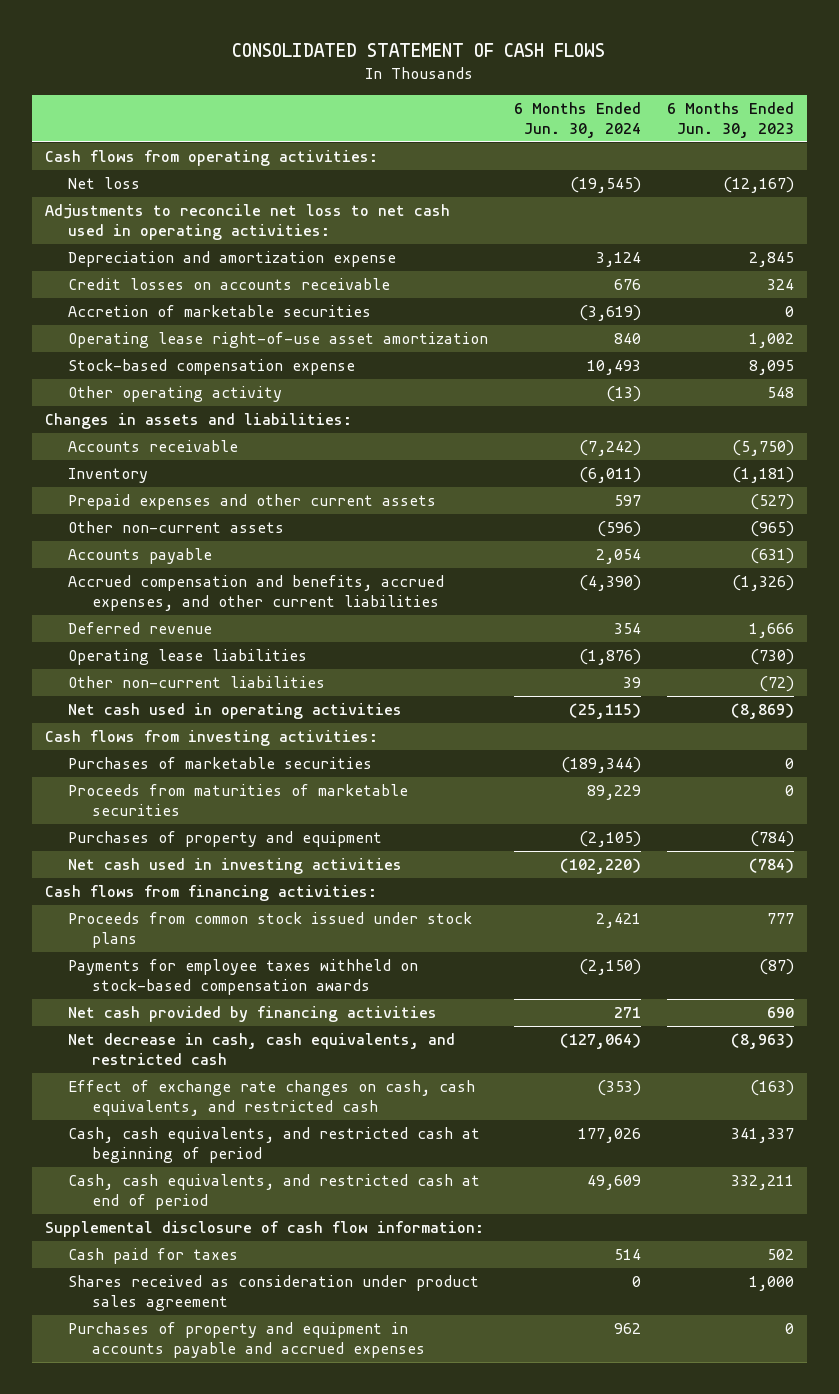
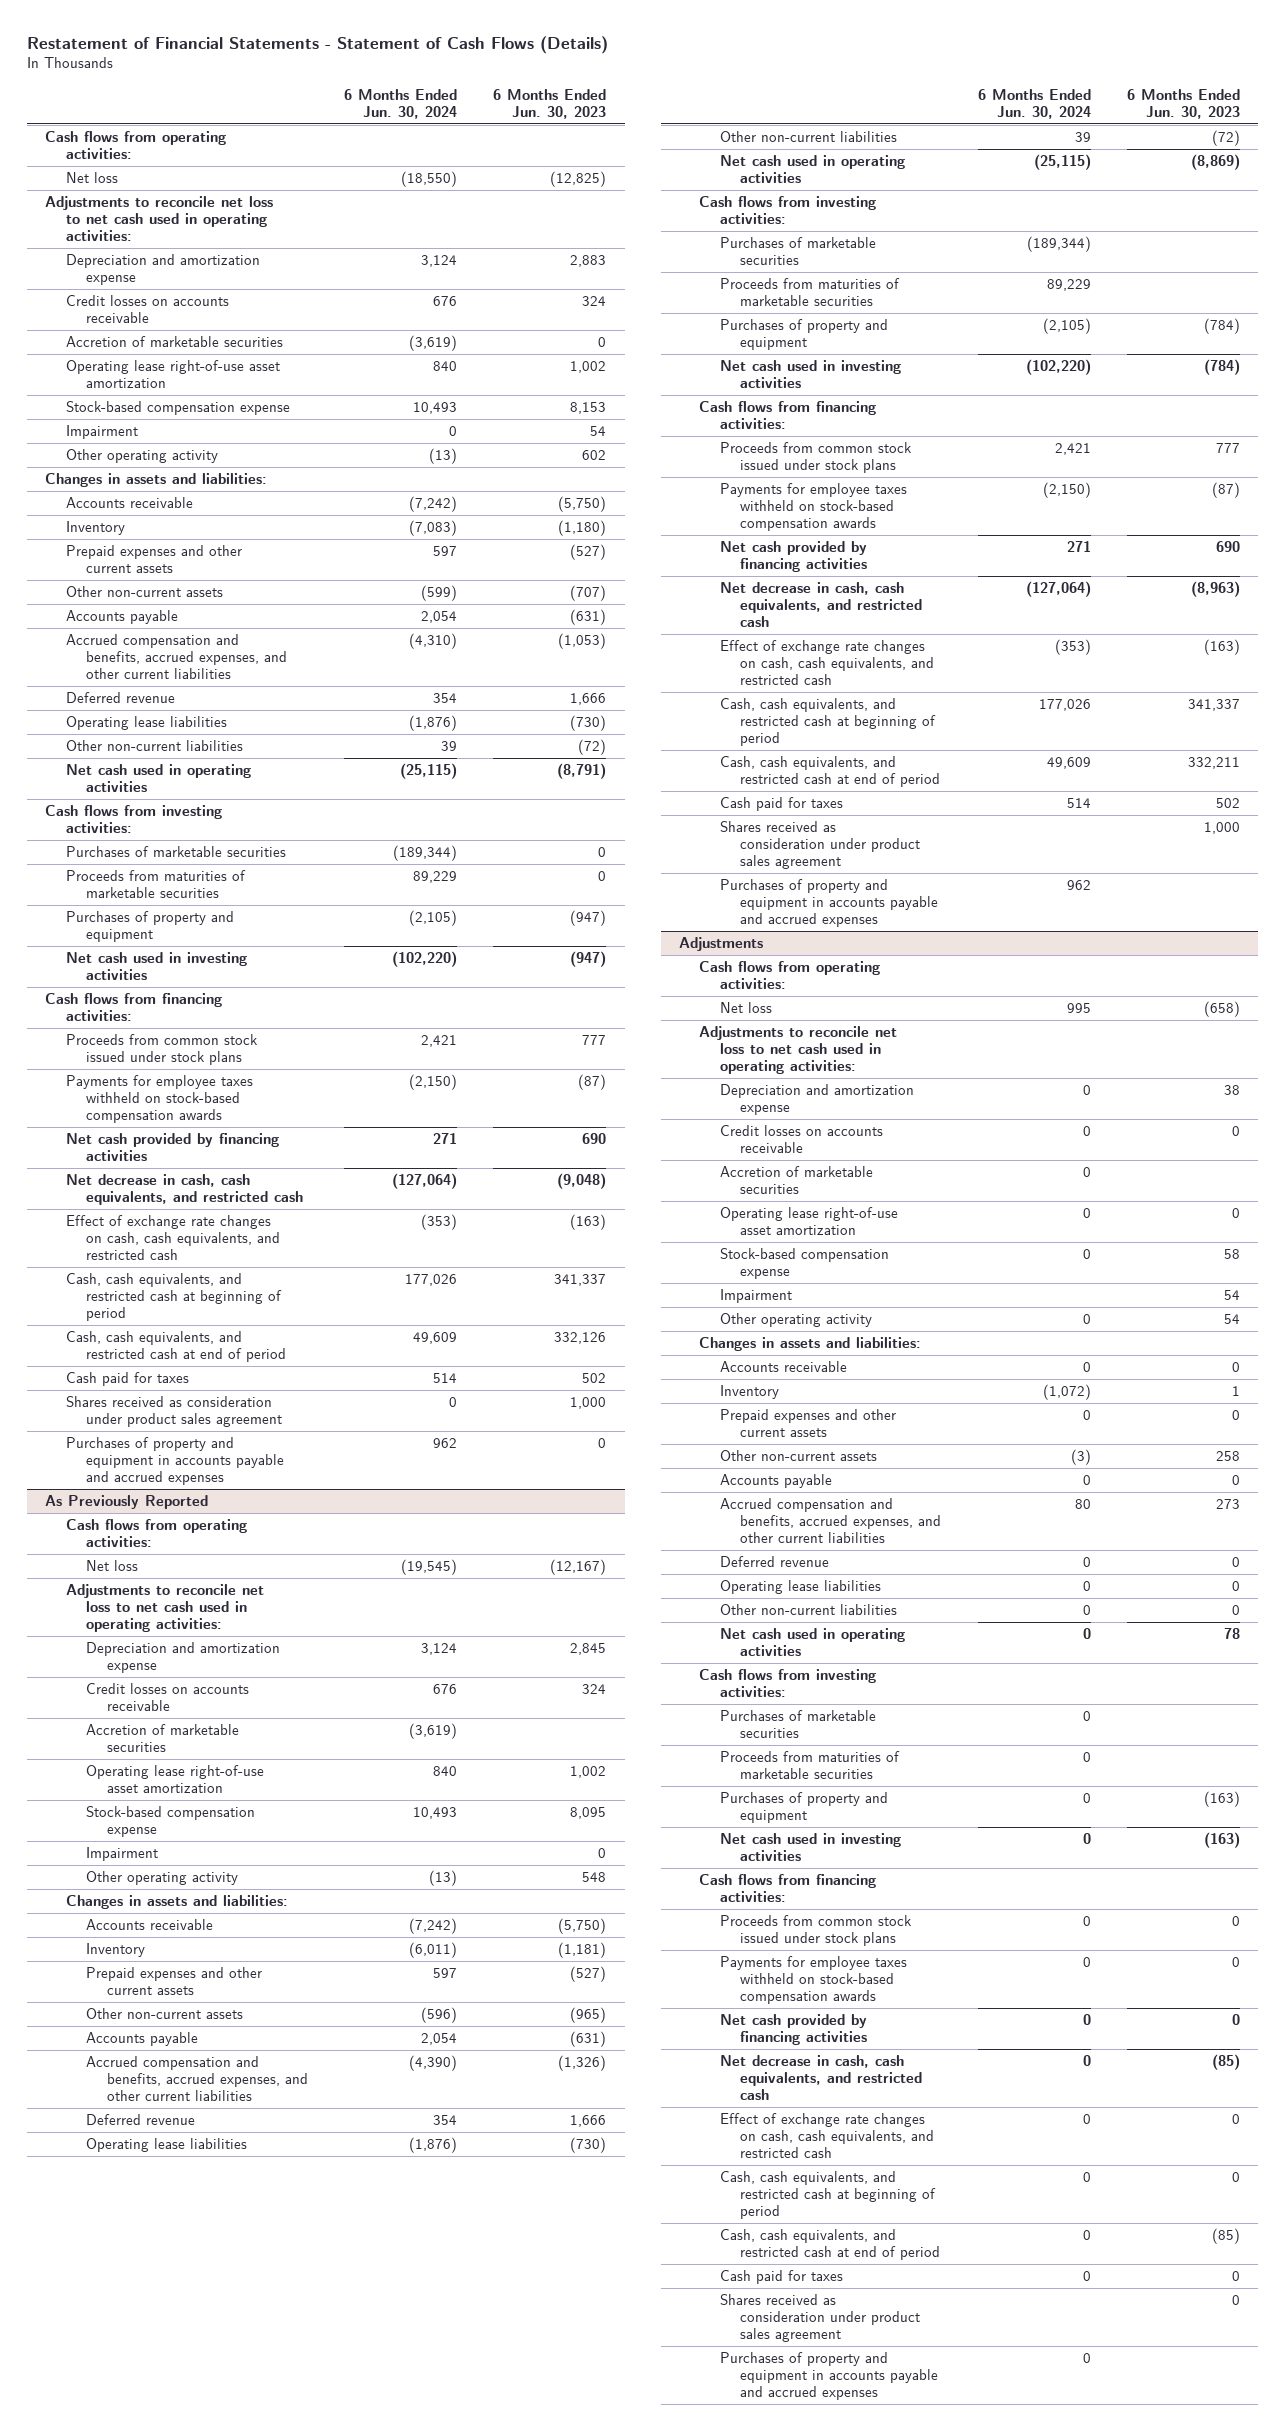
- CONSOLIDATED STATEMENT OF CASH FLOWS
+ Restatement of Financial Statements - Statement of Cash Flows (Details)
+ Net loss | (18,550) | (12,825)
+ Adjustments to reconcile net loss to net cash used in operating activities:
+ Depreciation and amortization expense | 3,124 | 2,883
+ Credit losses on accounts receivable | 676 | 324
moved up: Accretion of marketable securities | (3,619) | 0
+ Operating lease right-of-use asset amortization | 840 | 1,002
+ Stock-based compensation expense | 10,493 | 8,153
+ Impairment | 0 | 54
+ Other operating activity | (13) | 602
+ Changes in assets and liabilities:
+ Accounts receivable | (7,242) | (5,750)
+ Inventory | (7,083) | (1,180)
+ Prepaid expenses and other current assets | 597 | (527)
+ Other non-current assets | (599) | (707)
+ Accounts payable | 2,054 | (631)
+ Accrued compensation and benefits, accrued expenses, and other current liabilities | (4,310) | (1,053)
+ Deferred revenue | 354 | 1,666
+ Operating lease liabilities | (1,876) | (730)
+ Other non-current liabilities | 39 | (72)
+ Net cash used in operating activities | (25,115) | (8,791)
+ Cash flows from investing activities:
moved up: Purchases of marketable securities | (189,344) | 0
moved up: Proceeds from maturities of marketable securities | 89,229 | 0
+ Purchases of property and equipment | (2,105) | (947)
+ Net cash used in investing activities | (102,220) | (947)
+ Cash flows from financing activities:
+ Proceeds from common stock issued under stock plans | 2,421 | 777
+ Payments for employee taxes withheld on stock-based compensation awards | (2,150) | (87)
+ Net cash provided by financing activities | 271 | 690
+ Net decrease in cash, cash equivalents, and restricted cash | (127,064) | (9,048)
+ Effect of exchange rate changes on cash, cash equivalents, and restricted cash | (353) | (163)
+ Cash, cash equivalents, and restricted cash at beginning of period | 177,026 | 341,337
+ Cash, cash equivalents, and restricted cash at end of period | 49,609 | 332,126
+ Cash paid for taxes | 514 | 502
moved up: Shares received as consideration under product sales agreement | 0 | 1,000
moved up: Purchases of property and equipment in accounts payable and accrued expenses | 962 | 0
+ As Previously Reported
+ Cash flows from operating activities:
+ Accretion of marketable securities | (3,619) |
+ Impairment | | 0
+ Purchases of marketable securities | (189,344) |
+ Proceeds from maturities of marketable securities | 89,229 |
- Supplemental disclosure of cash flow information:
+ Shares received as consideration under product sales agreement | | 1,000
+ Purchases of property and equipment in accounts payable and accrued expenses | 962 |
+ Adjustments
+ Cash flows from operating activities:
+ Net loss | 995 | (658)
+ Adjustments to reconcile net loss to net cash used in operating activities:
+ Depreciation and amortization expense | 0 | 38
+ Credit losses on accounts receivable | 0 | 0
+ Accretion of marketable securities | 0 |
+ Operating lease right-of-use asset amortization | 0 | 0
+ Stock-based compensation expense | 0 | 58
+ Impairment | | 54
+ Other operating activity | 0 | 54
+ Changes in assets and liabilities:
+ Accounts receivable | 0 | 0
+ Inventory | (1,072) | 1
+ Prepaid expenses and other current assets | 0 | 0
+ Other non-current assets | (3) | 258
+ Accounts payable | 0 | 0
+ Accrued compensation and benefits, accrued expenses, and other current liabilities | 80 | 273
+ Deferred revenue | 0 | 0
+ Operating lease liabilities | 0 | 0
+ Other non-current liabilities | 0 | 0
+ Net cash used in operating activities | 0 | 78
+ Cash flows from investing activities:
+ Purchases of marketable securities | 0 |
+ Proceeds from maturities of marketable securities | 0 |
+ Purchases of property and equipment | 0 | (163)
+ Net cash used in investing activities | 0 | (163)
+ Cash flows from financing activities:
+ Proceeds from common stock issued under stock plans | 0 | 0
+ Payments for employee taxes withheld on stock-based compensation awards | 0 | 0
+ Net cash provided by financing activities | 0 | 0
+ Net decrease in cash, cash equivalents, and restricted cash | 0 | (85)
+ Effect of exchange rate changes on cash, cash equivalents, and restricted cash | 0 | 0
+ Cash, cash equivalents, and restricted cash at beginning of period | 0 | 0
+ Cash, cash equivalents, and restricted cash at end of period | 0 | (85)
+ Cash paid for taxes | 0 | 0
+ Shares received as consideration under product sales agreement | | 0
+ Purchases of property and equipment in accounts payable and accrued expenses | 0 |

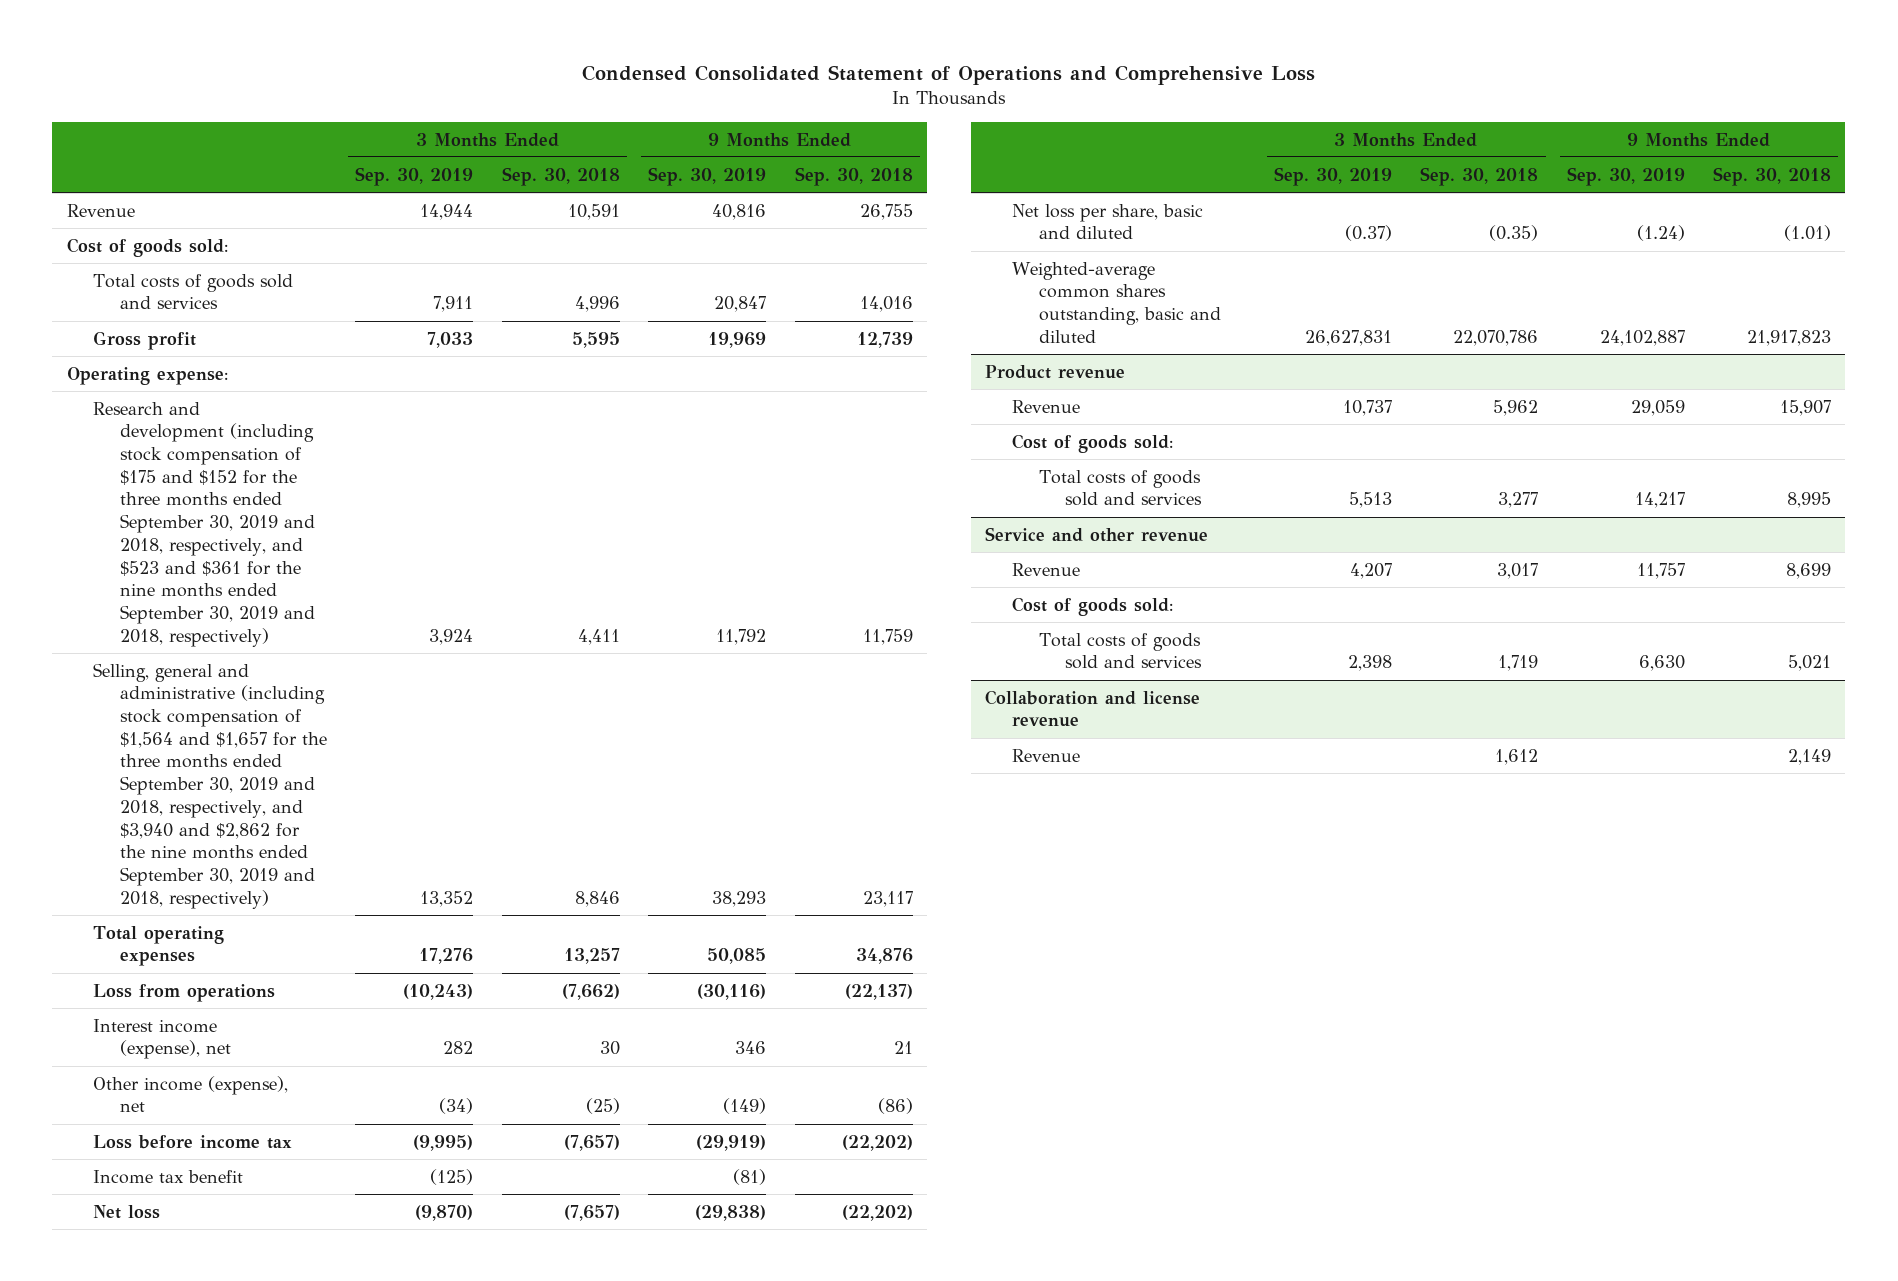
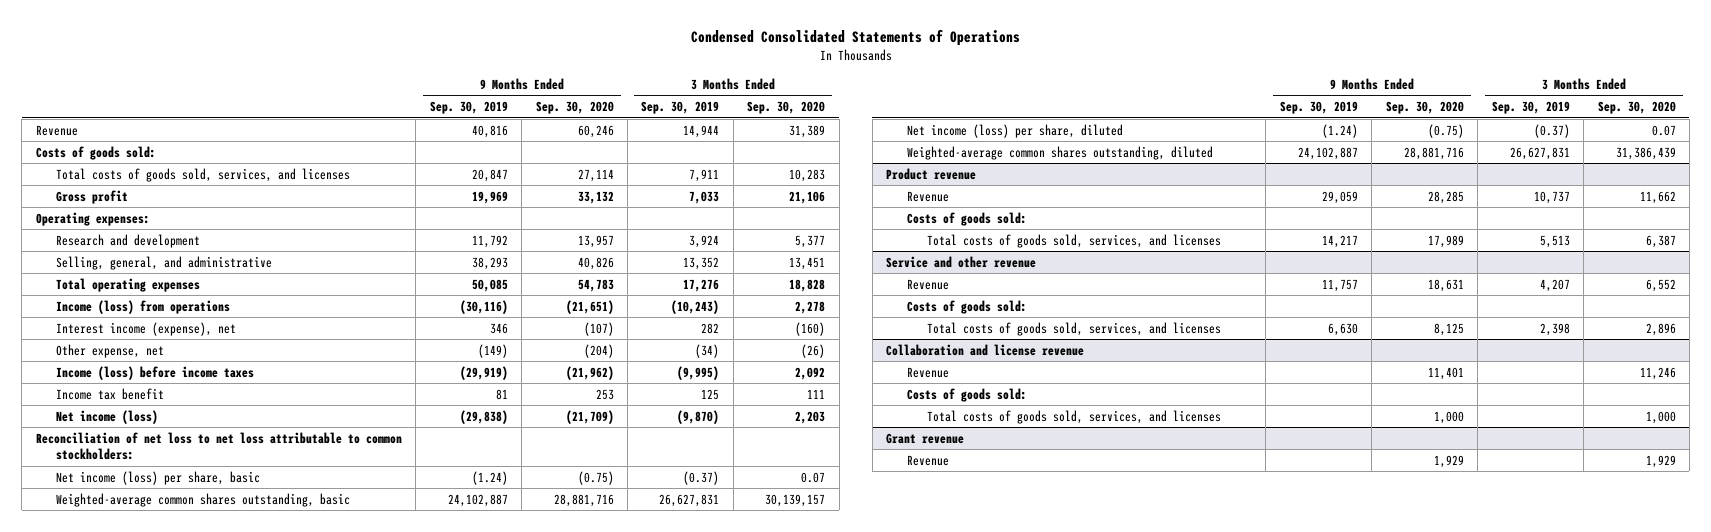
- Condensed Consolidated Statement of Operations and Comprehensive Loss
+ Condensed Consolidated Statements of Operations
- | 3 Months Ended Sep. 30, 2019 | 3 Months Ended Sep. 30, 2018 | 9 Months Ended Sep. 30, 2019 | 9 Months Ended Sep. 30, 2018
+ | 9 Months Ended Sep. 30, 2019 | 9 Months Ended Sep. 30, 2020 | 3 Months Ended Sep. 30, 2019 | 3 Months Ended Sep. 30, 2020
- Cost of goods sold:
- Total costs of goods sold and services | 7,911 | 4,996 | 20,847 | 14,016
+ Costs of goods sold:
+ Total costs of goods sold, services, and licenses | 20,847 | 27,114 | 7,911 | 10,283
- Operating expense:
- Research and development (including stock compensation of $175 and $152 for the three months ended September 30, 2019 and 2018, respectively, and $523 and $361 for the nine months ended September 30, 2019 and 2018, respectively) | 3,924 | 4,411 | 11,792 | 11,759
- Selling, general and administrative (including stock compensation of $1,564 and $1,657 for the three months ended September 30, 2019 and 2018, respectively, and $3,940 and $2,862 for the nine months ended September 30, 2019 and 2018, respectively) | 13,352 | 8,846 | 38,293 | 23,117
+ Operating expenses:
+ Research and development | 11,792 | 13,957 | 3,924 | 5,377
+ Selling, general, and administrative | 38,293 | 40,826 | 13,352 | 13,451
- Loss from operations | (10,243) | (7,662) | (30,116) | (22,137)
+ Income (loss) from operations | (30,116) | (21,651) | (10,243) | 2,278
- Other income (expense), net | (34) | (25) | (149) | (86)
- Loss before income tax | (9,995) | (7,657) | (29,919) | (22,202)
- Income tax benefit | (125) | | (81) |
- Net loss | (9,870) | (7,657) | (29,838) | (22,202)
- Net loss per share, basic and diluted | (0.37) | (0.35) | (1.24) | (1.01)
- Weighted-average common shares outstanding, basic and diluted | 26,627,831 | 22,070,786 | 24,102,887 | 21,917,823
+ Other expense, net | (149) | (204) | (34) | (26)
+ Income (loss) before income taxes | (29,919) | (21,962) | (9,995) | 2,092
+ Income tax benefit | 81 | 253 | 125 | 111
+ Net income (loss) | (29,838) | (21,709) | (9,870) | 2,203
+ Reconciliation of net loss to net loss attributable to common stockholders:
+ Net income (loss) per share, basic | (1.24) | (0.75) | (0.37) | 0.07
+ Weighted-average common shares outstanding, basic | 24,102,887 | 28,881,716 | 26,627,831 | 30,139,157
+ Net income (loss) per share, diluted | (1.24) | (0.75) | (0.37) | 0.07
+ Weighted-average common shares outstanding, diluted | 24,102,887 | 28,881,716 | 26,627,831 | 31,386,439
@ Product revenue
- Cost of goods sold:
- Total costs of goods sold and services | 5,513 | 3,277 | 14,217 | 8,995
+ Costs of goods sold:
+ Total costs of goods sold, services, and licenses | 14,217 | 17,989 | 5,513 | 6,387
@ Service and other revenue
- Cost of goods sold:
- Total costs of goods sold and services | 2,398 | 1,719 | 6,630 | 5,021
+ Costs of goods sold:
+ Total costs of goods sold, services, and licenses | 6,630 | 8,125 | 2,398 | 2,896
@ Collaboration and license revenue
+ Costs of goods sold:
+ Total costs of goods sold, services, and licenses | | 1,000 | | 1,000
+ Grant revenue
+ Revenue | | 1,929 | | 1,929

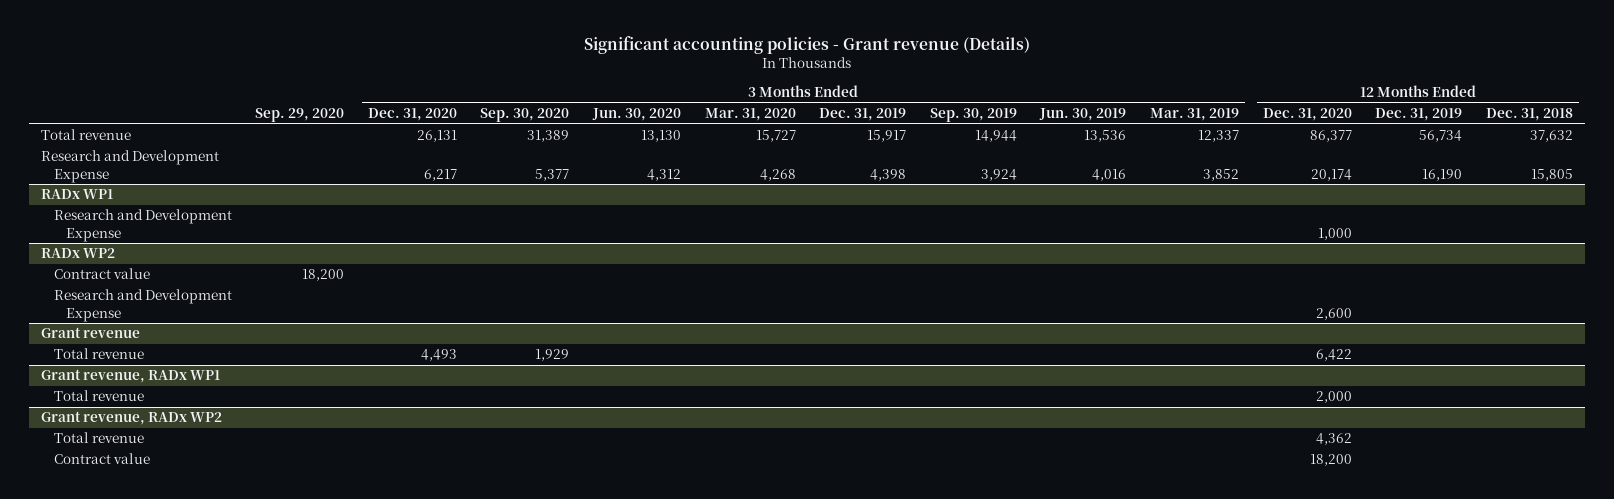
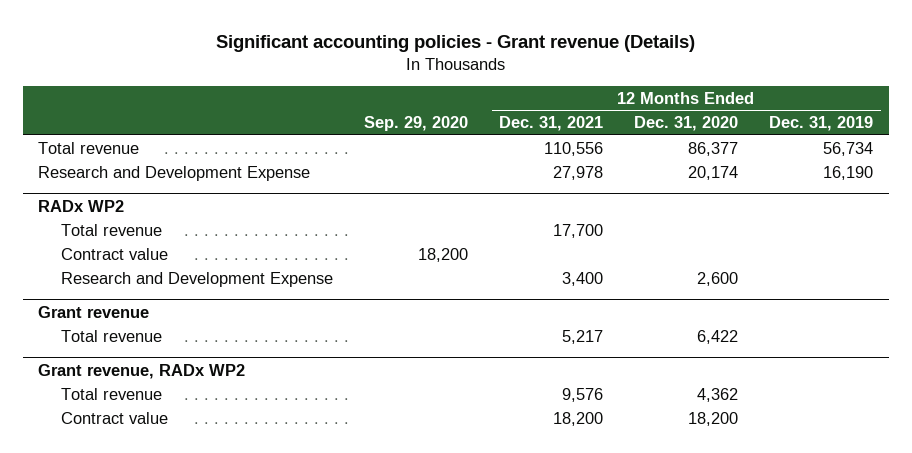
- | Sep. 29, 2020 | 3 Months Ended Dec. 31, 2020 | 3 Months Ended Sep. 30, 2020 | 3 Months Ended Jun. 30, 2020 | 3 Months Ended Mar. 31, 2020 | 3 Months Ended Dec. 31, 2019 | 3 Months Ended Sep. 30, 2019 | 3 Months Ended Jun. 30, 2019 | 3 Months Ended Mar. 31, 2019 | 12 Months Ended Dec. 31, 2020 | 12 Months Ended Dec. 31, 2019 | 12 Months Ended Dec. 31, 2018
+ | Sep. 29, 2020 | 12 Months Ended Dec. 31, 2021 | 12 Months Ended Dec. 31, 2020 | 12 Months Ended Dec. 31, 2019
- RADx WP1
- Research and Development Expense | | | | | | | | | | 1,000 | |
@ RADx WP2
+ Total revenue | | 17,700 | |
- Grant revenue, RADx WP1
- Total revenue | | | | | | | | | | 2,000 | |

